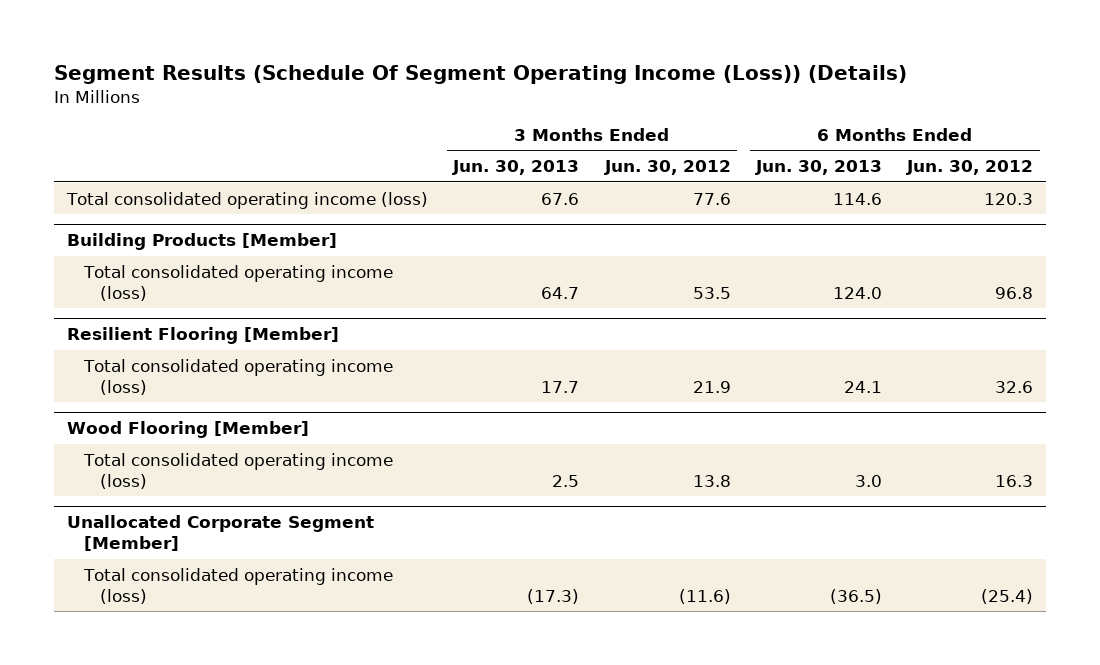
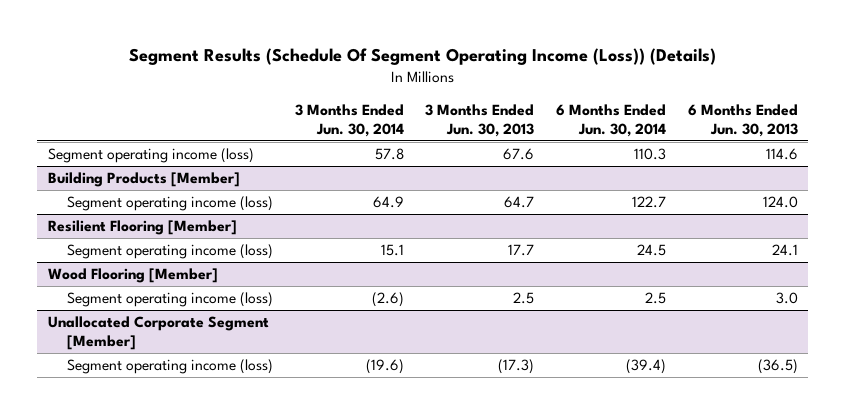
- | 3 Months Ended Jun. 30, 2013 | 3 Months Ended Jun. 30, 2012 | 6 Months Ended Jun. 30, 2013 | 6 Months Ended Jun. 30, 2012
+ | 3 Months Ended Jun. 30, 2014 | 3 Months Ended Jun. 30, 2013 | 6 Months Ended Jun. 30, 2014 | 6 Months Ended Jun. 30, 2013
- Total consolidated operating income (loss) | 67.6 | 77.6 | 114.6 | 120.3
+ Segment operating income (loss) | 57.8 | 67.6 | 110.3 | 114.6
@ Building Products [Member]
- Total consolidated operating income (loss) | 64.7 | 53.5 | 124.0 | 96.8
+ Segment operating income (loss) | 64.9 | 64.7 | 122.7 | 124.0
@ Resilient Flooring [Member]
- Total consolidated operating income (loss) | 17.7 | 21.9 | 24.1 | 32.6
+ Segment operating income (loss) | 15.1 | 17.7 | 24.5 | 24.1
@ Wood Flooring [Member]
- Total consolidated operating income (loss) | 2.5 | 13.8 | 3.0 | 16.3
+ Segment operating income (loss) | (2.6) | 2.5 | 2.5 | 3.0
@ Unallocated Corporate Segment [Member]
- Total consolidated operating income (loss) | (17.3) | (11.6) | (36.5) | (25.4)
+ Segment operating income (loss) | (19.6) | (17.3) | (39.4) | (36.5)

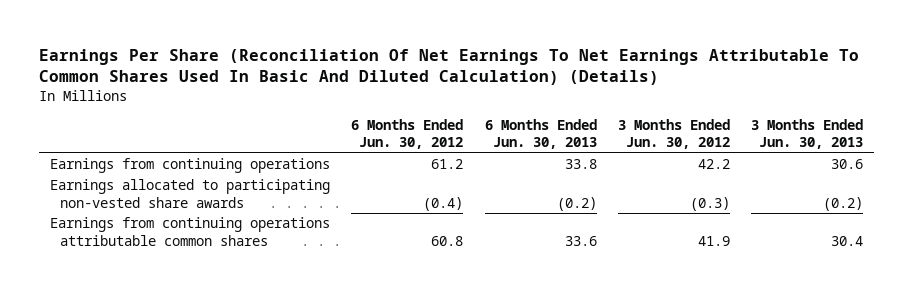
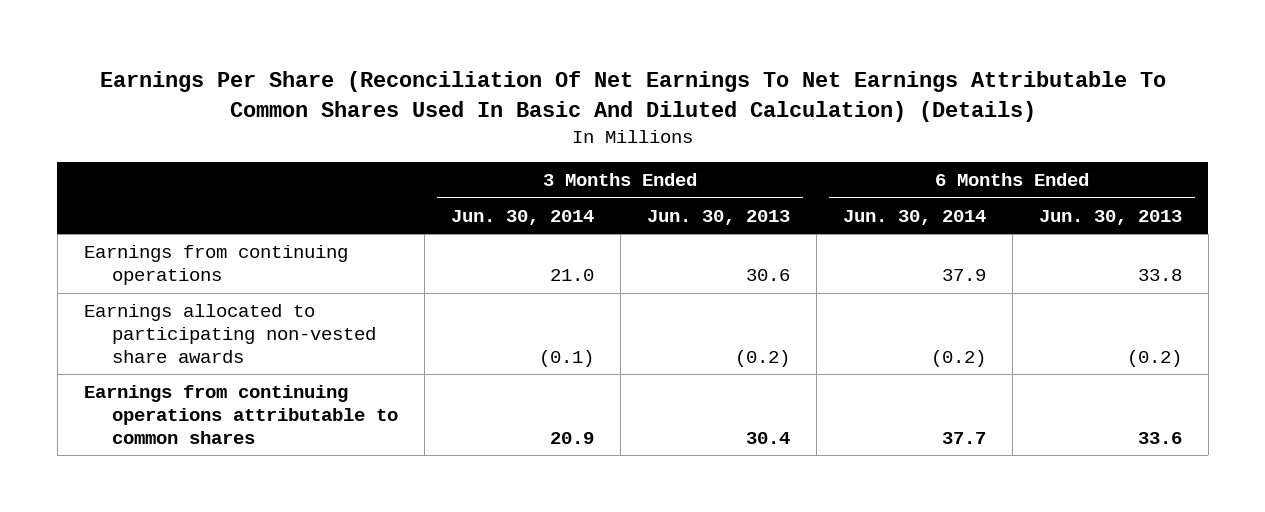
- | 6 Months Ended Jun. 30, 2012 | 6 Months Ended Jun. 30, 2013 | 3 Months Ended Jun. 30, 2012 | 3 Months Ended Jun. 30, 2013
+ | 3 Months Ended Jun. 30, 2014 | 3 Months Ended Jun. 30, 2013 | 6 Months Ended Jun. 30, 2014 | 6 Months Ended Jun. 30, 2013
- Earnings from continuing operations attributable common shares | 60.8 | 33.6 | 41.9 | 30.4
+ Earnings from continuing operations attributable to common shares | 20.9 | 30.4 | 37.7 | 33.6

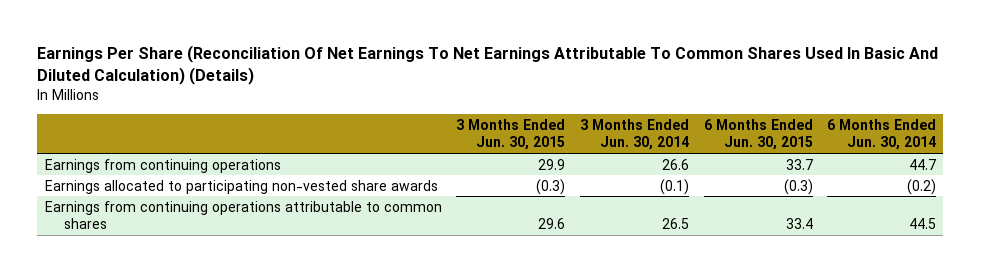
- | 3 Months Ended Jun. 30, 2014 | 3 Months Ended Jun. 30, 2013 | 6 Months Ended Jun. 30, 2014 | 6 Months Ended Jun. 30, 2013
+ | 3 Months Ended Jun. 30, 2015 | 3 Months Ended Jun. 30, 2014 | 6 Months Ended Jun. 30, 2015 | 6 Months Ended Jun. 30, 2014
- Earnings from continuing operations | 21.0 | 30.6 | 37.9 | 33.8
+ Earnings from continuing operations | 29.9 | 26.6 | 33.7 | 44.7
- Earnings from continuing operations attributable to common shares | 20.9 | 30.4 | 37.7 | 33.6
+ Earnings from continuing operations attributable to common shares | 29.6 | 26.5 | 33.4 | 44.5

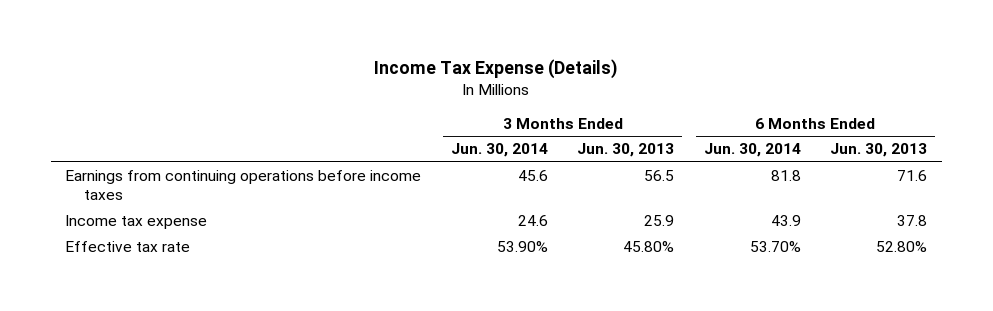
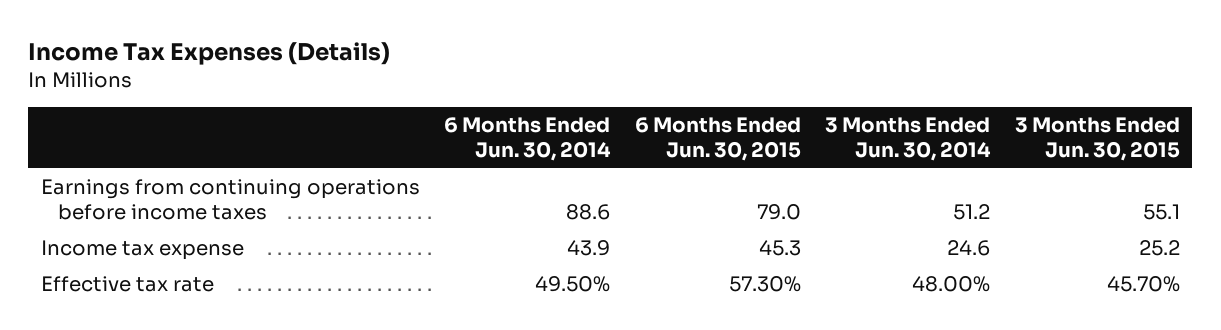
- Income Tax Expense (Details)
+ Income Tax Expenses (Details)
- | 3 Months Ended Jun. 30, 2014 | 3 Months Ended Jun. 30, 2013 | 6 Months Ended Jun. 30, 2014 | 6 Months Ended Jun. 30, 2013
+ | 6 Months Ended Jun. 30, 2014 | 6 Months Ended Jun. 30, 2015 | 3 Months Ended Jun. 30, 2014 | 3 Months Ended Jun. 30, 2015
- Earnings from continuing operations before income taxes | 45.6 | 56.5 | 81.8 | 71.6
+ Earnings from continuing operations before income taxes | 88.6 | 79.0 | 51.2 | 55.1
- Effective tax rate | 53.90% | 45.80% | 53.70% | 52.80%
+ Effective tax rate | 49.50% | 57.30% | 48.00% | 45.70%

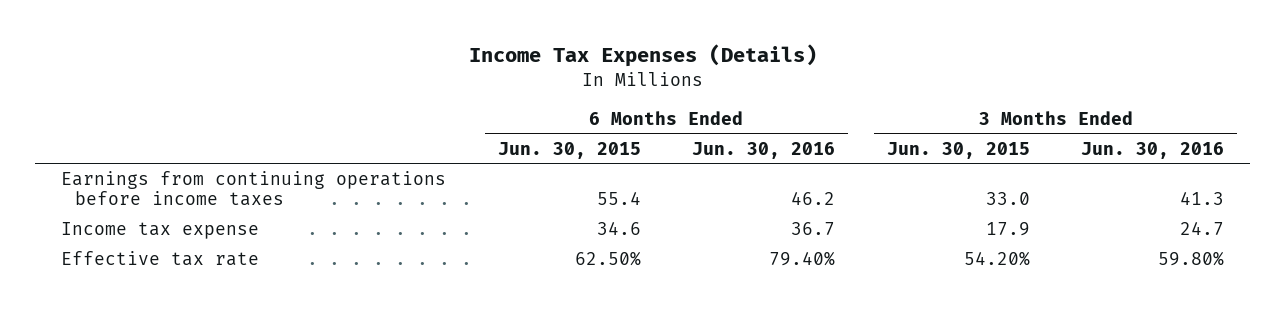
- | 6 Months Ended Jun. 30, 2014 | 6 Months Ended Jun. 30, 2015 | 3 Months Ended Jun. 30, 2014 | 3 Months Ended Jun. 30, 2015
+ | 6 Months Ended Jun. 30, 2015 | 6 Months Ended Jun. 30, 2016 | 3 Months Ended Jun. 30, 2015 | 3 Months Ended Jun. 30, 2016
- Earnings from continuing operations before income taxes | 88.6 | 79.0 | 51.2 | 55.1
- Income tax expense | 43.9 | 45.3 | 24.6 | 25.2
- Effective tax rate | 49.50% | 57.30% | 48.00% | 45.70%
+ Earnings from continuing operations before income taxes | 55.4 | 46.2 | 33.0 | 41.3
+ Income tax expense | 34.6 | 36.7 | 17.9 | 24.7
+ Effective tax rate | 62.50% | 79.40% | 54.20% | 59.80%

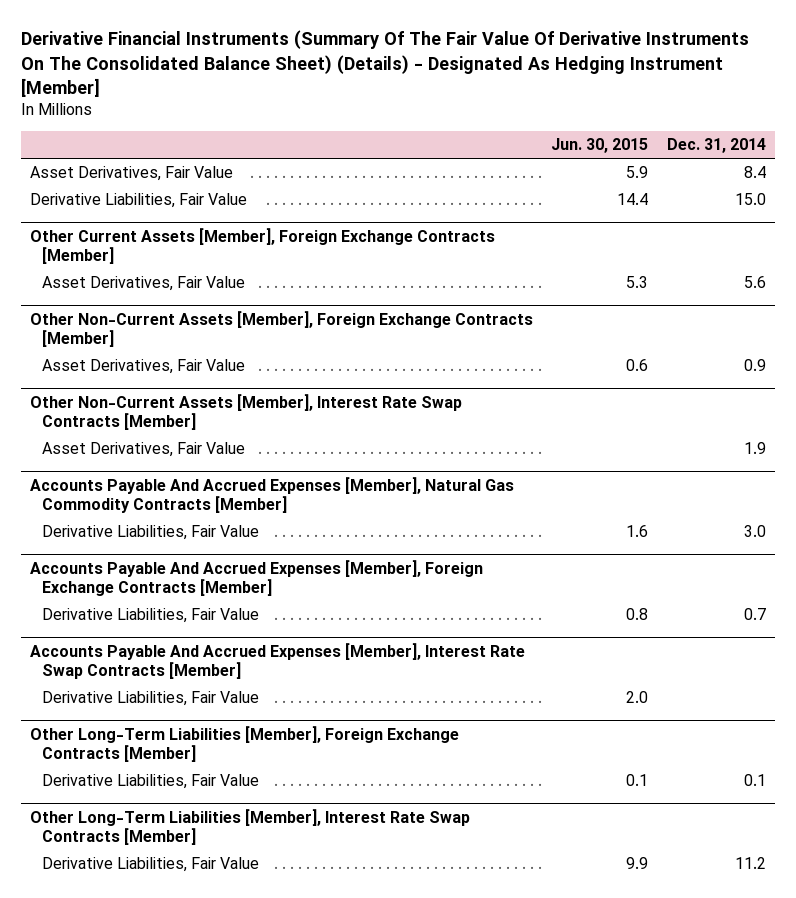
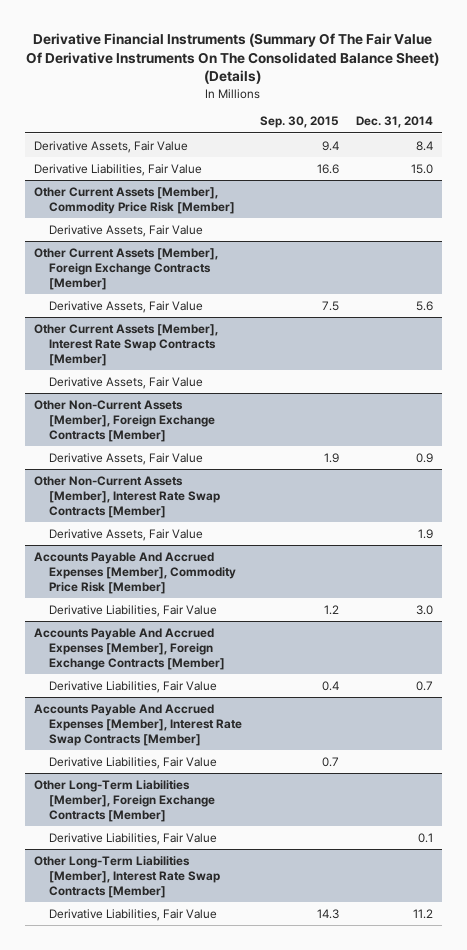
- Derivative Financial Instruments (Summary Of The Fair Value Of Derivative Instruments On The Consolidated Balance Sheet) (Details) - Designated As Hedging Instrument [Member]
+ Derivative Financial Instruments (Summary Of The Fair Value Of Derivative Instruments On The Consolidated Balance Sheet) (Details)
- | Jun. 30, 2015 | Dec. 31, 2014
+ | Sep. 30, 2015 | Dec. 31, 2014
- Asset Derivatives, Fair Value | 5.9 | 8.4
+ Derivative Assets, Fair Value | 9.4 | 8.4
+ Other Current Assets [Member], Commodity Price Risk [Member]
+ Derivative Assets, Fair Value
@ Other Current Assets [Member], Foreign Exchange Contracts [Member]
- Asset Derivatives, Fair Value | 5.3 | 5.6
+ Derivative Assets, Fair Value | 7.5 | 5.6
+ Other Current Assets [Member], Interest Rate Swap Contracts [Member]
+ Derivative Assets, Fair Value
@ Other Non-Current Assets [Member], Foreign Exchange Contracts [Member]
- Asset Derivatives, Fair Value | 0.6 | 0.9
+ Derivative Assets, Fair Value | 1.9 | 0.9
@ Other Non-Current Assets [Member], Interest Rate Swap Contracts [Member]
- Asset Derivatives, Fair Value | | 1.9
- Accounts Payable And Accrued Expenses [Member], Natural Gas Commodity Contracts [Member]
@ Other Non-Current Assets [Member], Interest Rate Swap Contracts [Member]
+ Derivative Assets, Fair Value | | 1.9
+ Accounts Payable And Accrued Expenses [Member], Commodity Price Risk [Member]

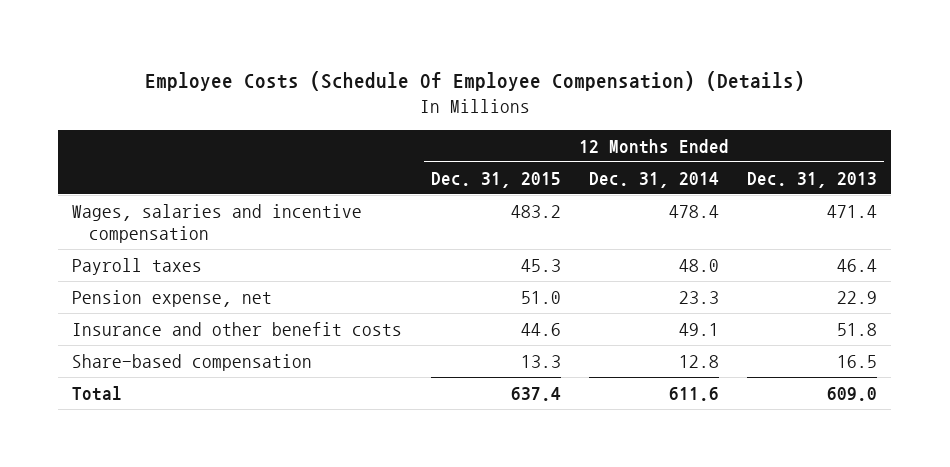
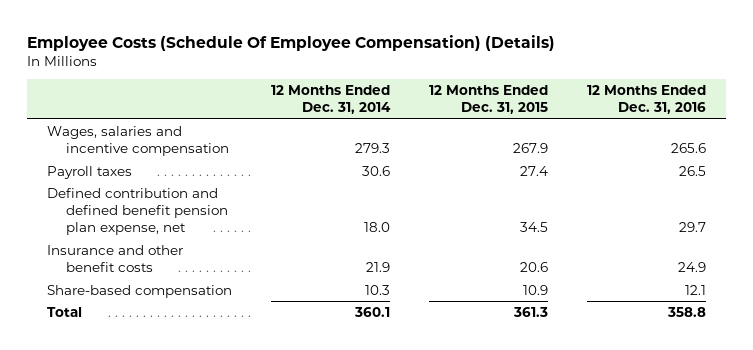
- | 12 Months Ended Dec. 31, 2015 | 12 Months Ended Dec. 31, 2014 | 12 Months Ended Dec. 31, 2013
+ | 12 Months Ended Dec. 31, 2014 | 12 Months Ended Dec. 31, 2015 | 12 Months Ended Dec. 31, 2016
- Wages, salaries and incentive compensation | 483.2 | 478.4 | 471.4
- Payroll taxes | 45.3 | 48.0 | 46.4
- Pension expense, net | 51.0 | 23.3 | 22.9
- Insurance and other benefit costs | 44.6 | 49.1 | 51.8
- Share-based compensation | 13.3 | 12.8 | 16.5
- Total | 637.4 | 611.6 | 609.0
+ Wages, salaries and incentive compensation | 279.3 | 267.9 | 265.6
+ Payroll taxes | 30.6 | 27.4 | 26.5
+ Defined contribution and defined benefit pension plan expense, net | 18.0 | 34.5 | 29.7
+ Insurance and other benefit costs | 21.9 | 20.6 | 24.9
+ Share-based compensation | 10.3 | 10.9 | 12.1
+ Total | 360.1 | 361.3 | 358.8

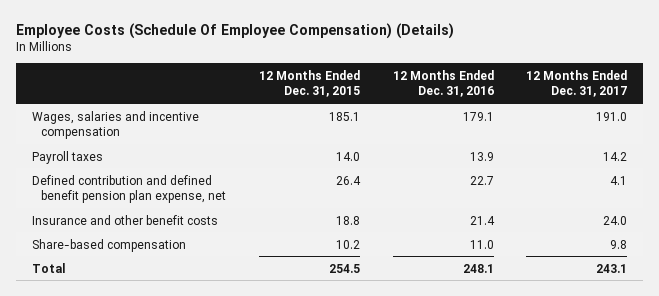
- | 12 Months Ended Dec. 31, 2014 | 12 Months Ended Dec. 31, 2015 | 12 Months Ended Dec. 31, 2016
+ | 12 Months Ended Dec. 31, 2015 | 12 Months Ended Dec. 31, 2016 | 12 Months Ended Dec. 31, 2017
- Wages, salaries and incentive compensation | 279.3 | 267.9 | 265.6
- Payroll taxes | 30.6 | 27.4 | 26.5
- Defined contribution and defined benefit pension plan expense, net | 18.0 | 34.5 | 29.7
- Insurance and other benefit costs | 21.9 | 20.6 | 24.9
- Share-based compensation | 10.3 | 10.9 | 12.1
- Total | 360.1 | 361.3 | 358.8
+ Wages, salaries and incentive compensation | 185.1 | 179.1 | 191.0
+ Payroll taxes | 14.0 | 13.9 | 14.2
+ Defined contribution and defined benefit pension plan expense, net | 26.4 | 22.7 | 4.1
+ Insurance and other benefit costs | 18.8 | 21.4 | 24.0
+ Share-based compensation | 10.2 | 11.0 | 9.8
+ Total | 254.5 | 248.1 | 243.1

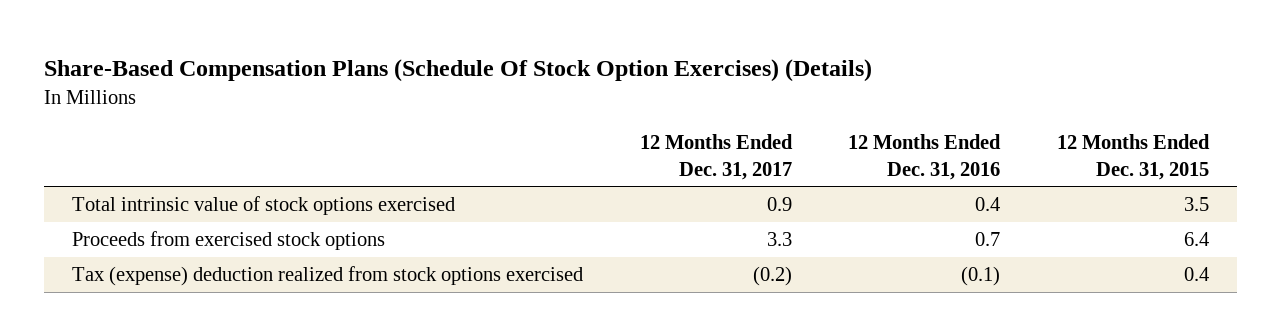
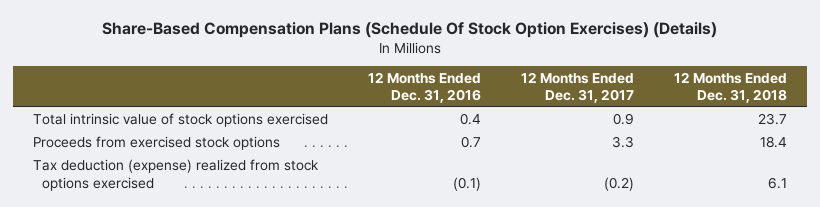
- | 12 Months Ended Dec. 31, 2017 | 12 Months Ended Dec. 31, 2016 | 12 Months Ended Dec. 31, 2015
+ | 12 Months Ended Dec. 31, 2016 | 12 Months Ended Dec. 31, 2017 | 12 Months Ended Dec. 31, 2018
- Tax (expense) deduction realized from stock options exercised | (0.2) | (0.1) | 0.4
+ Tax deduction (expense) realized from stock options exercised | (0.1) | (0.2) | 6.1

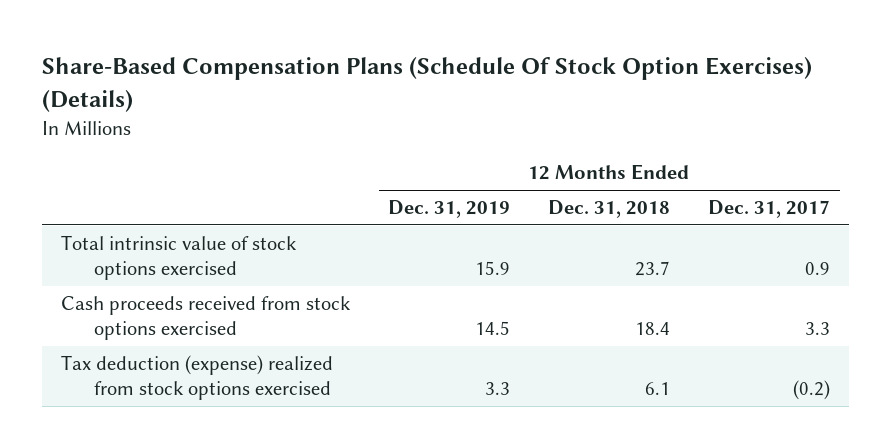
- | 12 Months Ended Dec. 31, 2016 | 12 Months Ended Dec. 31, 2017 | 12 Months Ended Dec. 31, 2018
+ | 12 Months Ended Dec. 31, 2019 | 12 Months Ended Dec. 31, 2018 | 12 Months Ended Dec. 31, 2017
- Proceeds from exercised stock options | 0.7 | 3.3 | 18.4
+ Cash proceeds received from stock options exercised | 14.5 | 18.4 | 3.3

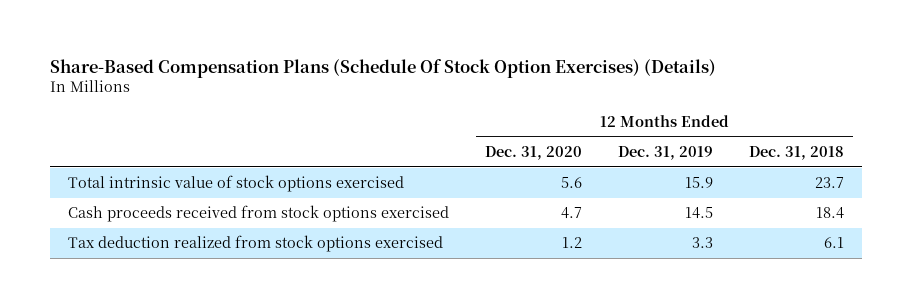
- | 12 Months Ended Dec. 31, 2019 | 12 Months Ended Dec. 31, 2018 | 12 Months Ended Dec. 31, 2017
+ | 12 Months Ended Dec. 31, 2020 | 12 Months Ended Dec. 31, 2019 | 12 Months Ended Dec. 31, 2018
- Tax deduction (expense) realized from stock options exercised | 3.3 | 6.1 | (0.2)
+ Tax deduction realized from stock options exercised | 1.2 | 3.3 | 6.1

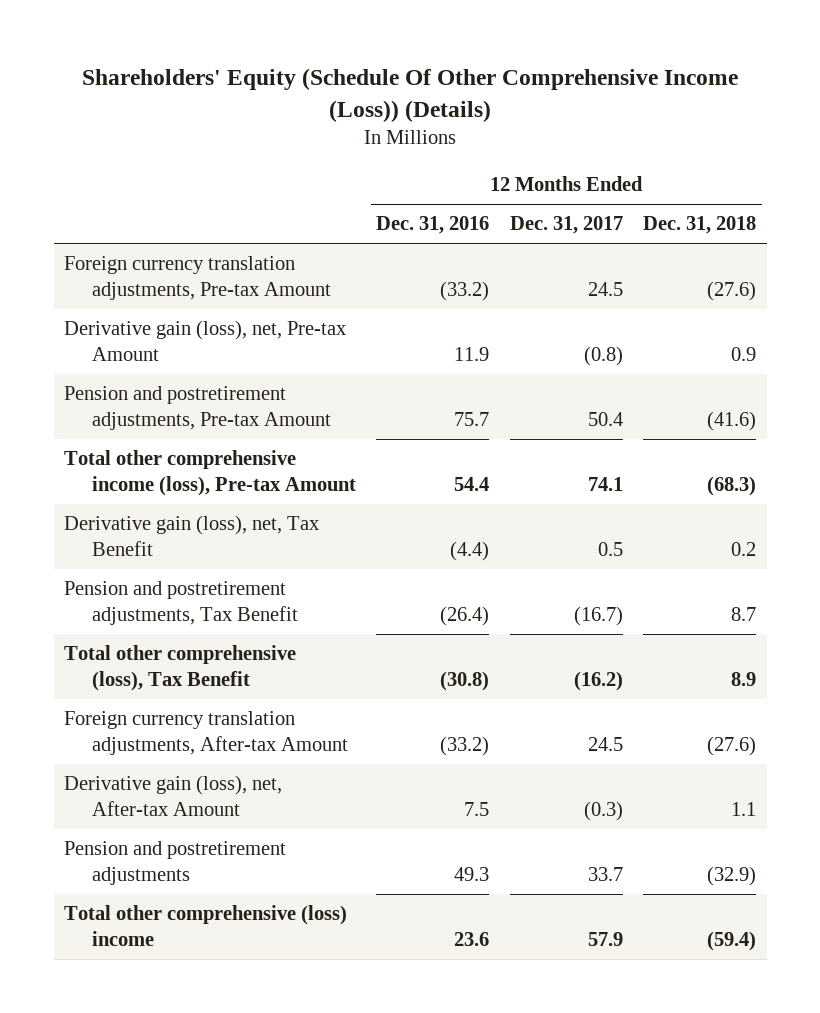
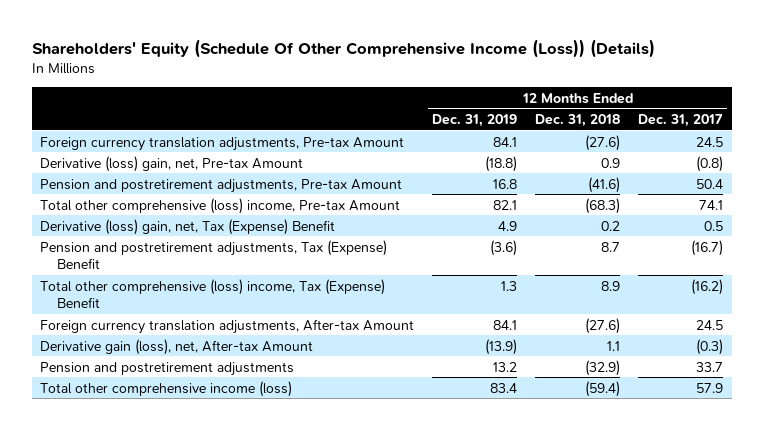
- | 12 Months Ended Dec. 31, 2016 | 12 Months Ended Dec. 31, 2017 | 12 Months Ended Dec. 31, 2018
+ | 12 Months Ended Dec. 31, 2019 | 12 Months Ended Dec. 31, 2018 | 12 Months Ended Dec. 31, 2017
- Derivative gain (loss), net, Pre-tax Amount | 11.9 | (0.8) | 0.9
+ Derivative (loss) gain, net, Pre-tax Amount | (18.8) | 0.9 | (0.8)
- Total other comprehensive income (loss), Pre-tax Amount | 54.4 | 74.1 | (68.3)
- Derivative gain (loss), net, Tax Benefit | (4.4) | 0.5 | 0.2
- Pension and postretirement adjustments, Tax Benefit | (26.4) | (16.7) | 8.7
- Total other comprehensive (loss), Tax Benefit | (30.8) | (16.2) | 8.9
+ Total other comprehensive (loss) income, Pre-tax Amount | 82.1 | (68.3) | 74.1
+ Derivative (loss) gain, net, Tax (Expense) Benefit | 4.9 | 0.2 | 0.5
+ Pension and postretirement adjustments, Tax (Expense) Benefit | (3.6) | 8.7 | (16.7)
+ Total other comprehensive (loss) income, Tax (Expense) Benefit | 1.3 | 8.9 | (16.2)
- Total other comprehensive (loss) income | 23.6 | 57.9 | (59.4)
+ Total other comprehensive income (loss) | 83.4 | (59.4) | 57.9

